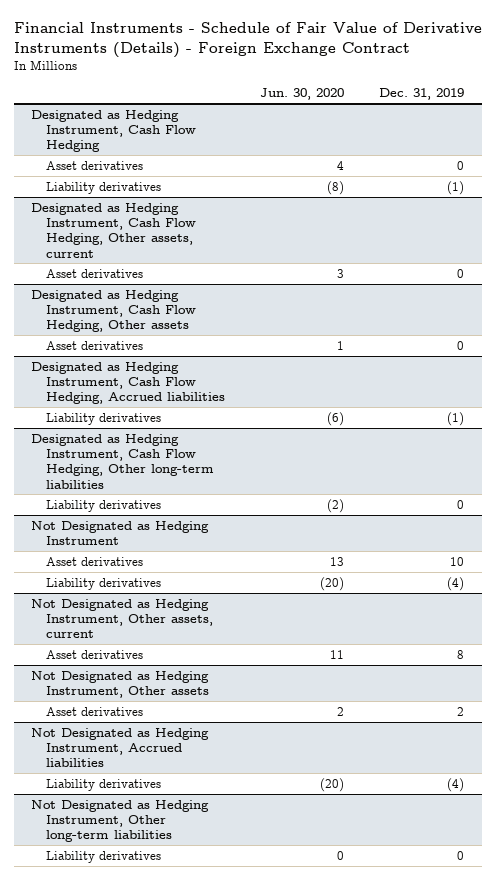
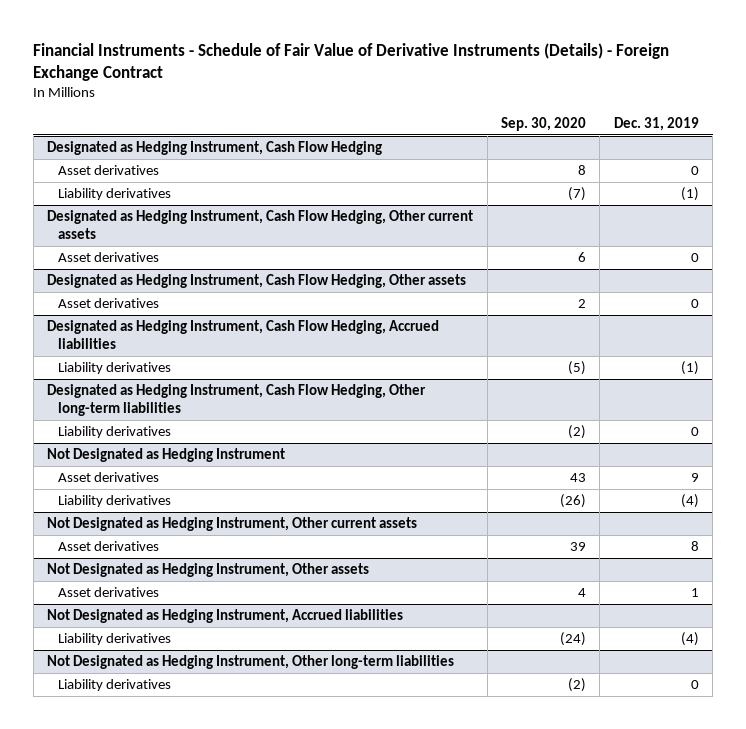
- | Jun. 30, 2020 | Dec. 31, 2019
+ | Sep. 30, 2020 | Dec. 31, 2019
- Designated as Hedging Instrument, Cash Flow Hedging, Other assets, current
+ Designated as Hedging Instrument, Cash Flow Hedging, Other current assets
@ Not Designated as Hedging Instrument
- Asset derivatives | 13 | 10
+ Asset derivatives | 43 | 9
- Not Designated as Hedging Instrument, Other assets, current
+ Not Designated as Hedging Instrument, Other current assets
@ Not Designated as Hedging Instrument, Other assets
- Asset derivatives | 2 | 2
+ Asset derivatives | 4 | 1

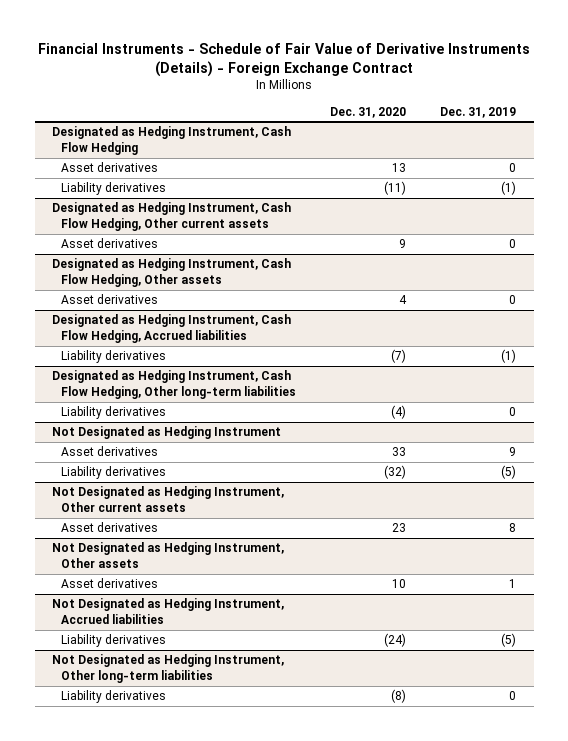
- | Sep. 30, 2020 | Dec. 31, 2019
+ | Dec. 31, 2020 | Dec. 31, 2019
@ Not Designated as Hedging Instrument
- Liability derivatives | (26) | (4)
+ Liability derivatives | (32) | (5)
@ Not Designated as Hedging Instrument, Accrued liabilities
- Liability derivatives | (24) | (4)
+ Liability derivatives | (24) | (5)

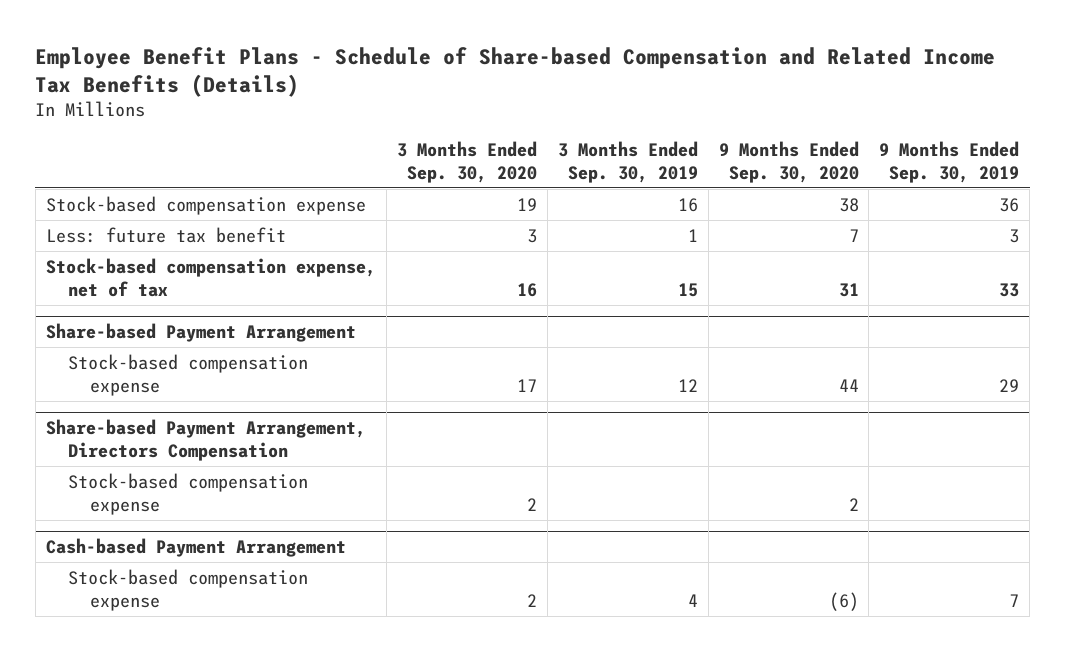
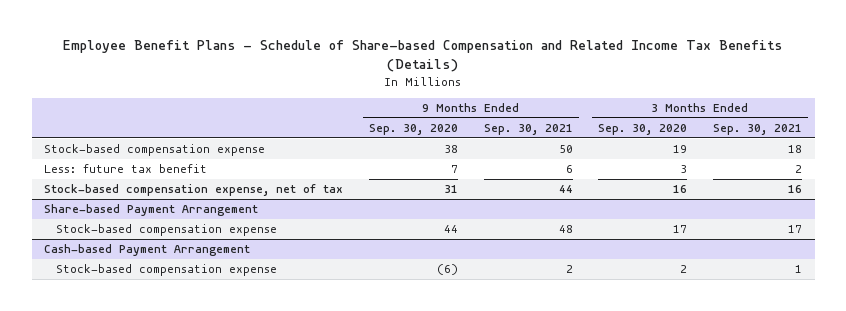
- | 3 Months Ended Sep. 30, 2020 | 3 Months Ended Sep. 30, 2019 | 9 Months Ended Sep. 30, 2020 | 9 Months Ended Sep. 30, 2019
+ | 9 Months Ended Sep. 30, 2020 | 9 Months Ended Sep. 30, 2021 | 3 Months Ended Sep. 30, 2020 | 3 Months Ended Sep. 30, 2021
- Share-based Payment Arrangement, Directors Compensation
- Stock-based compensation expense | 2 | | 2 |

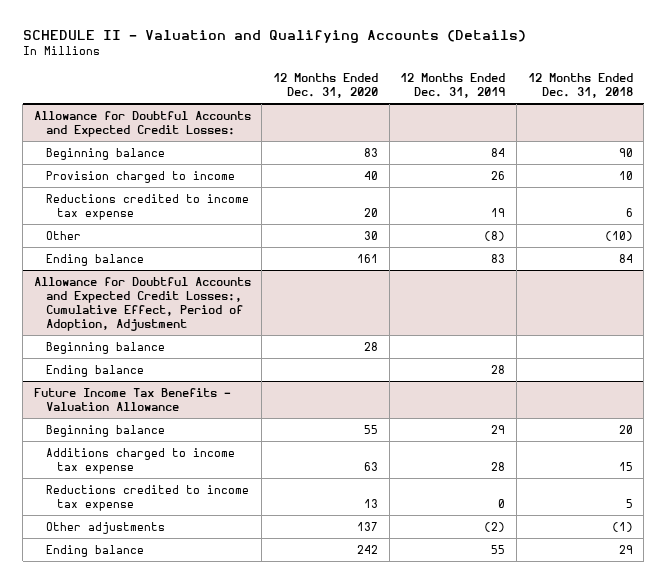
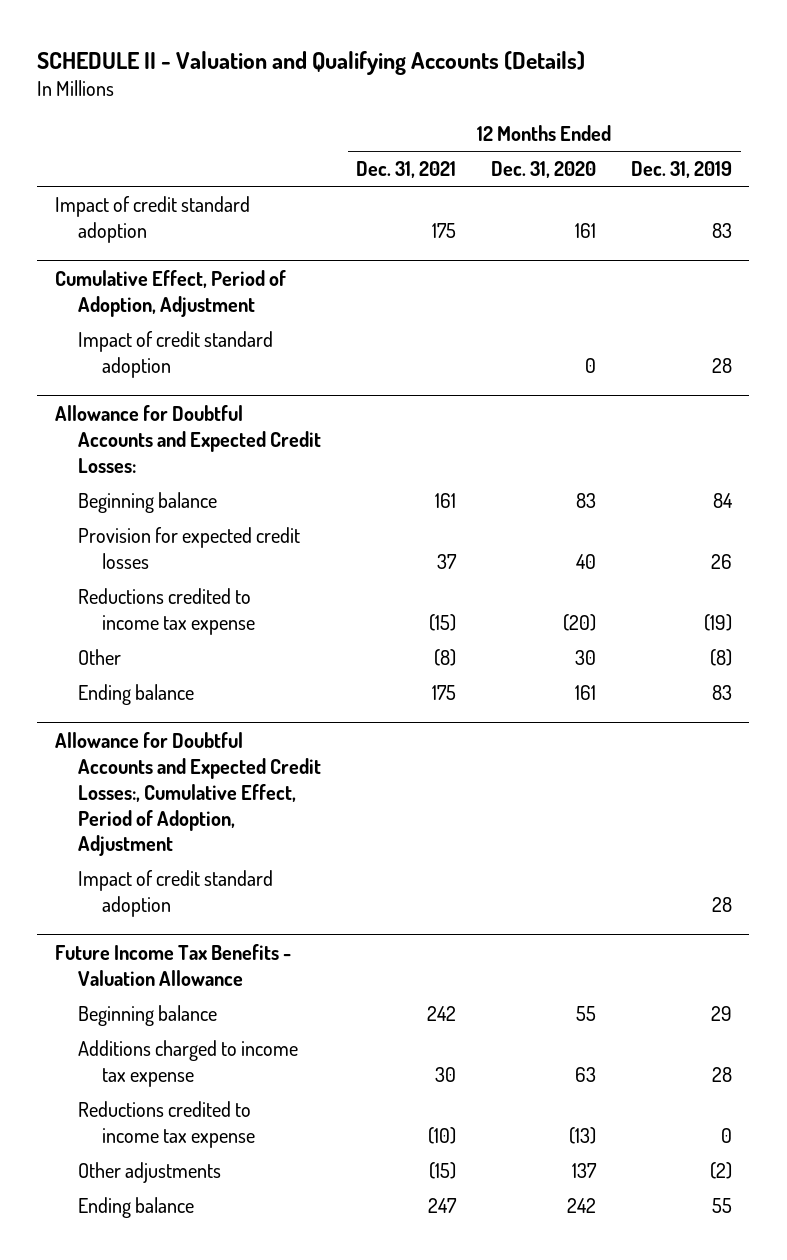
- | 12 Months Ended Dec. 31, 2020 | 12 Months Ended Dec. 31, 2019 | 12 Months Ended Dec. 31, 2018
+ | 12 Months Ended Dec. 31, 2021 | 12 Months Ended Dec. 31, 2020 | 12 Months Ended Dec. 31, 2019
+ Impact of credit standard adoption | 175 | 161 | 83
+ Cumulative Effect, Period of Adoption, Adjustment
+ Impact of credit standard adoption | | 0 | 28
@ Allowance for Doubtful Accounts and Expected Credit Losses:
- Provision charged to income | 40 | 26 | 10
- Reductions credited to income tax expense | 20 | 19 | 6
+ Provision for expected credit losses | 37 | 40 | 26
+ Reductions credited to income tax expense | (15) | (20) | (19)
@ Allowance for Doubtful Accounts and Expected Credit Losses:, Cumulative Effect, Period of Adoption, Adjustment
- Beginning balance | 28 | |
- Ending balance | | 28 |
+ Impact of credit standard adoption | | | 28
@ Future Income Tax Benefits - Valuation Allowance
- Reductions credited to income tax expense | 13 | 0 | 5
+ Reductions credited to income tax expense | (10) | (13) | 0

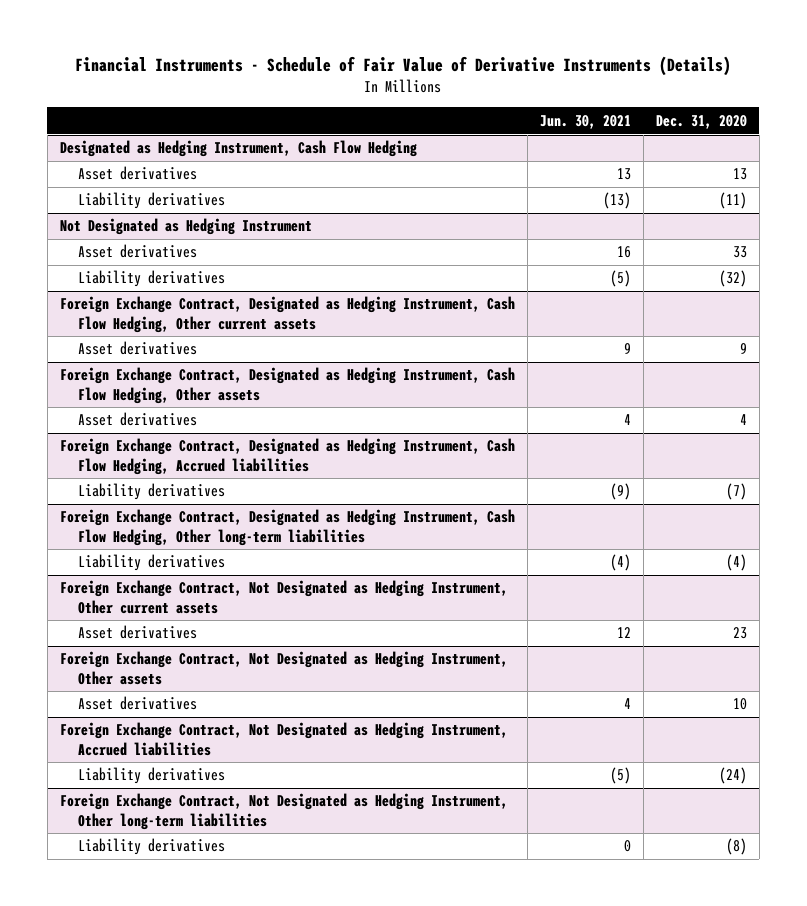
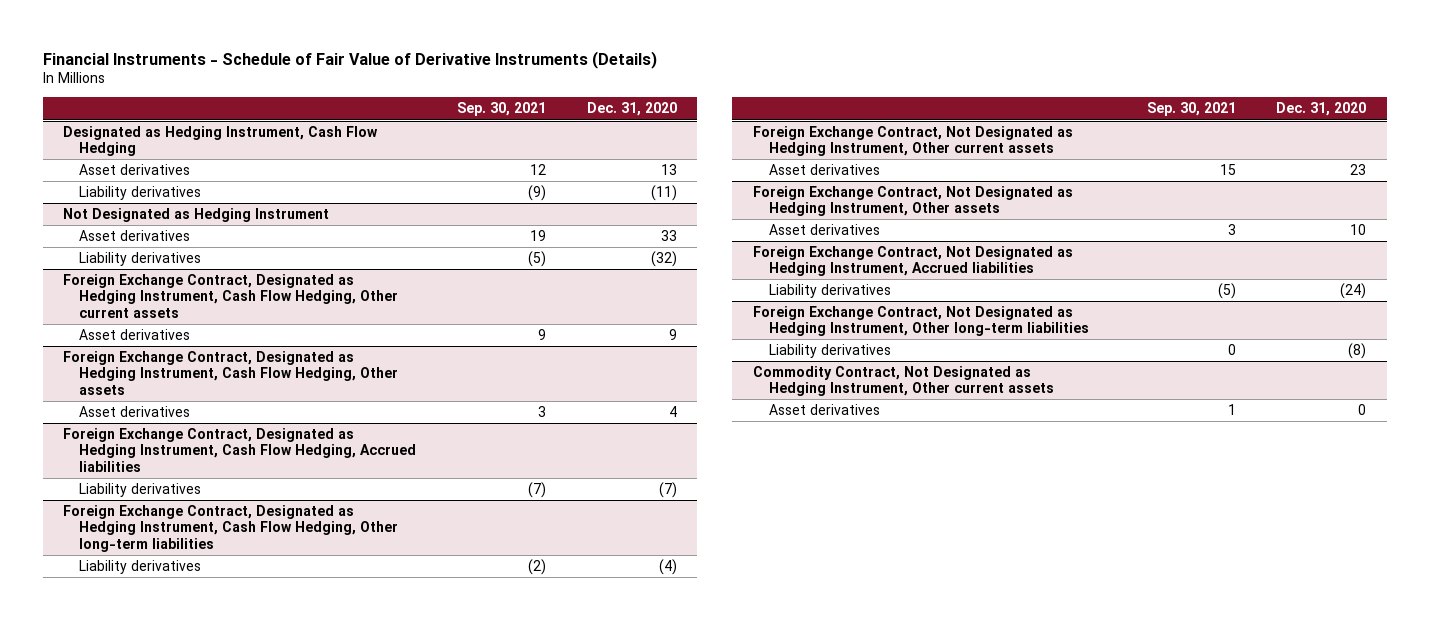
- | Jun. 30, 2021 | Dec. 31, 2020
+ | Sep. 30, 2021 | Dec. 31, 2020
+ Commodity Contract, Not Designated as Hedging Instrument, Other current assets
+ Asset derivatives | 1 | 0

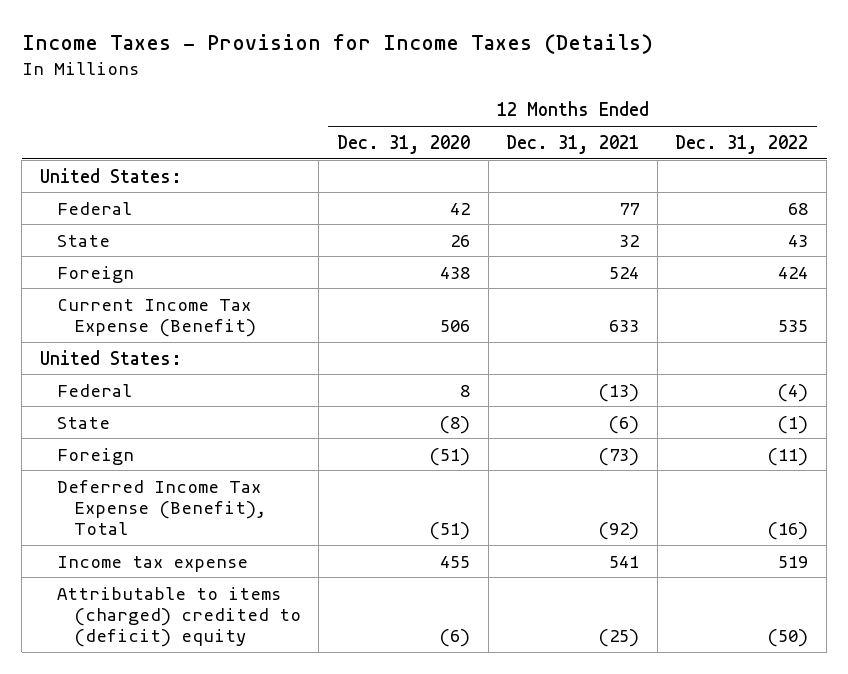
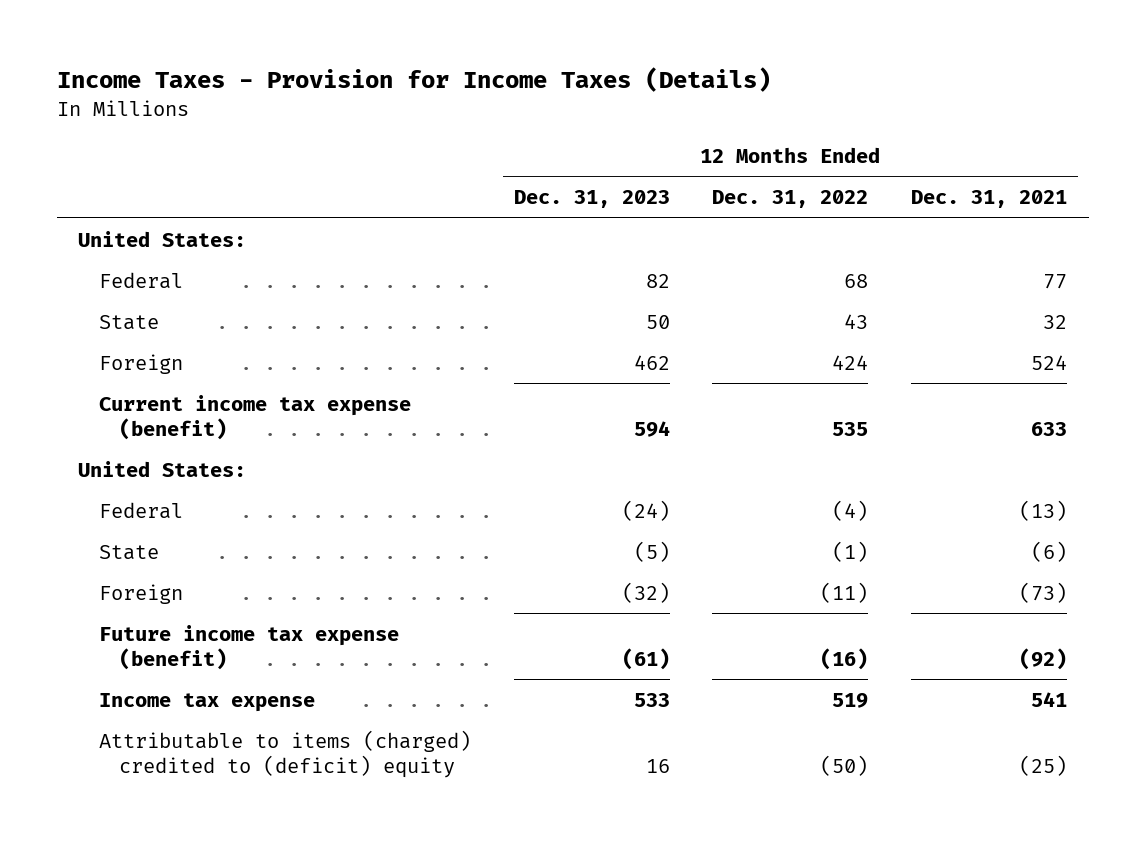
- | 12 Months Ended Dec. 31, 2020 | 12 Months Ended Dec. 31, 2021 | 12 Months Ended Dec. 31, 2022
+ | 12 Months Ended Dec. 31, 2023 | 12 Months Ended Dec. 31, 2022 | 12 Months Ended Dec. 31, 2021
- Current Income Tax Expense (Benefit) | 506 | 633 | 535
+ Current income tax expense (benefit) | 594 | 535 | 633
- Deferred Income Tax Expense (Benefit), Total | (51) | (92) | (16)
+ Future income tax expense (benefit) | (61) | (16) | (92)

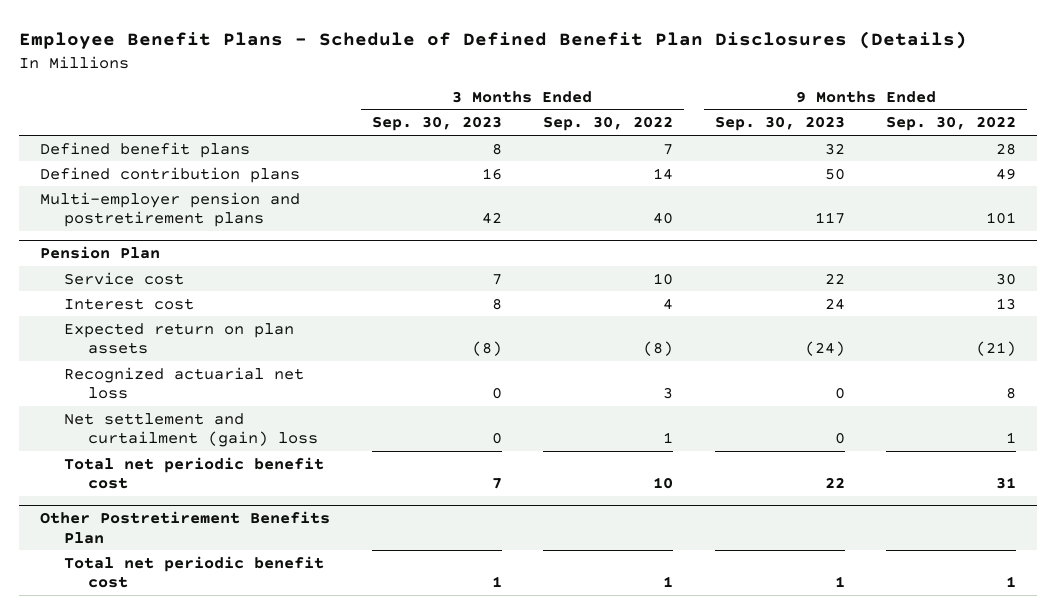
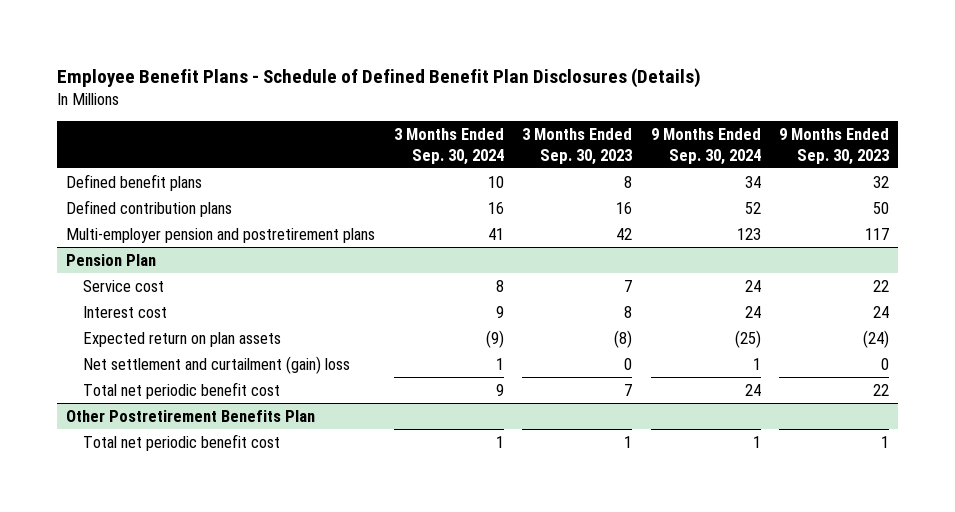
- | 3 Months Ended Sep. 30, 2023 | 3 Months Ended Sep. 30, 2022 | 9 Months Ended Sep. 30, 2023 | 9 Months Ended Sep. 30, 2022
+ | 3 Months Ended Sep. 30, 2024 | 3 Months Ended Sep. 30, 2023 | 9 Months Ended Sep. 30, 2024 | 9 Months Ended Sep. 30, 2023
@ Pension Plan
- Recognized actuarial net loss | 0 | 3 | 0 | 8

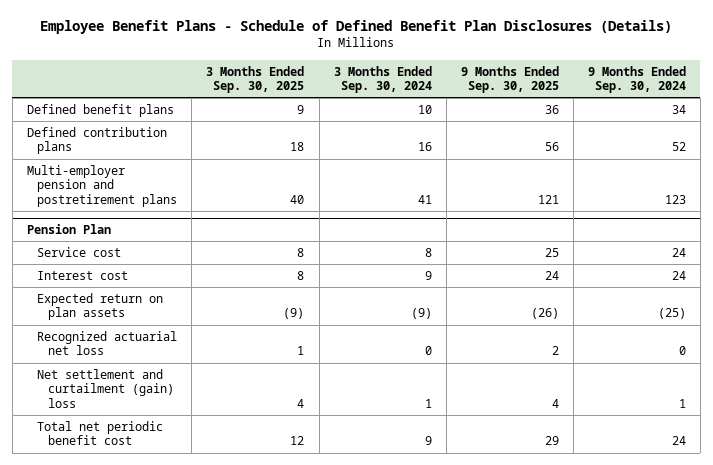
- | 3 Months Ended Sep. 30, 2024 | 3 Months Ended Sep. 30, 2023 | 9 Months Ended Sep. 30, 2024 | 9 Months Ended Sep. 30, 2023
+ | 3 Months Ended Sep. 30, 2025 | 3 Months Ended Sep. 30, 2024 | 9 Months Ended Sep. 30, 2025 | 9 Months Ended Sep. 30, 2024
@ Pension Plan
+ Recognized actuarial net loss | 1 | 0 | 2 | 0
- Other Postretirement Benefits Plan
- Total net periodic benefit cost | 1 | 1 | 1 | 1

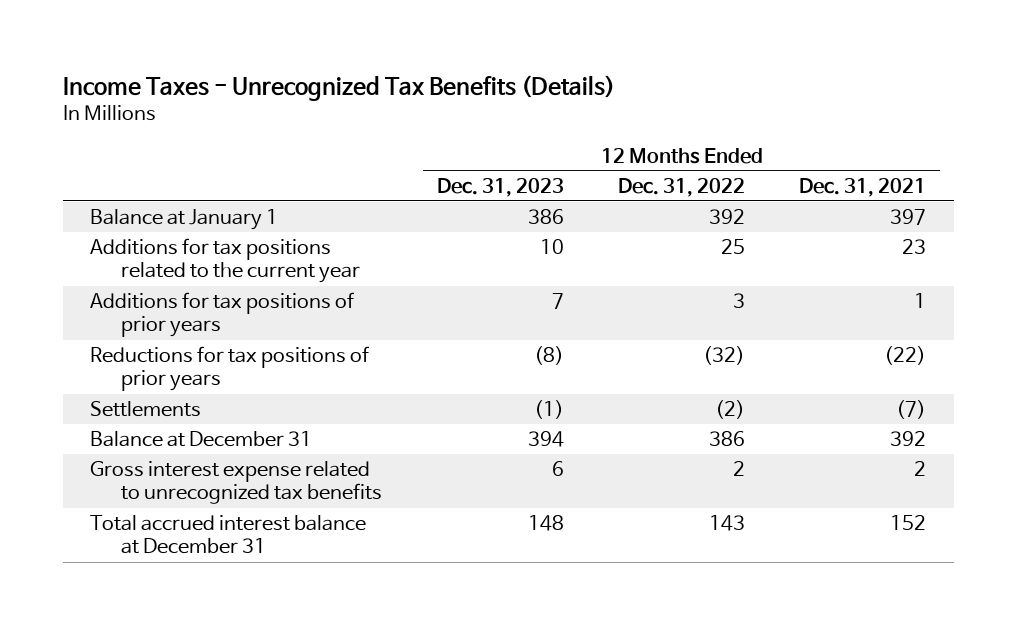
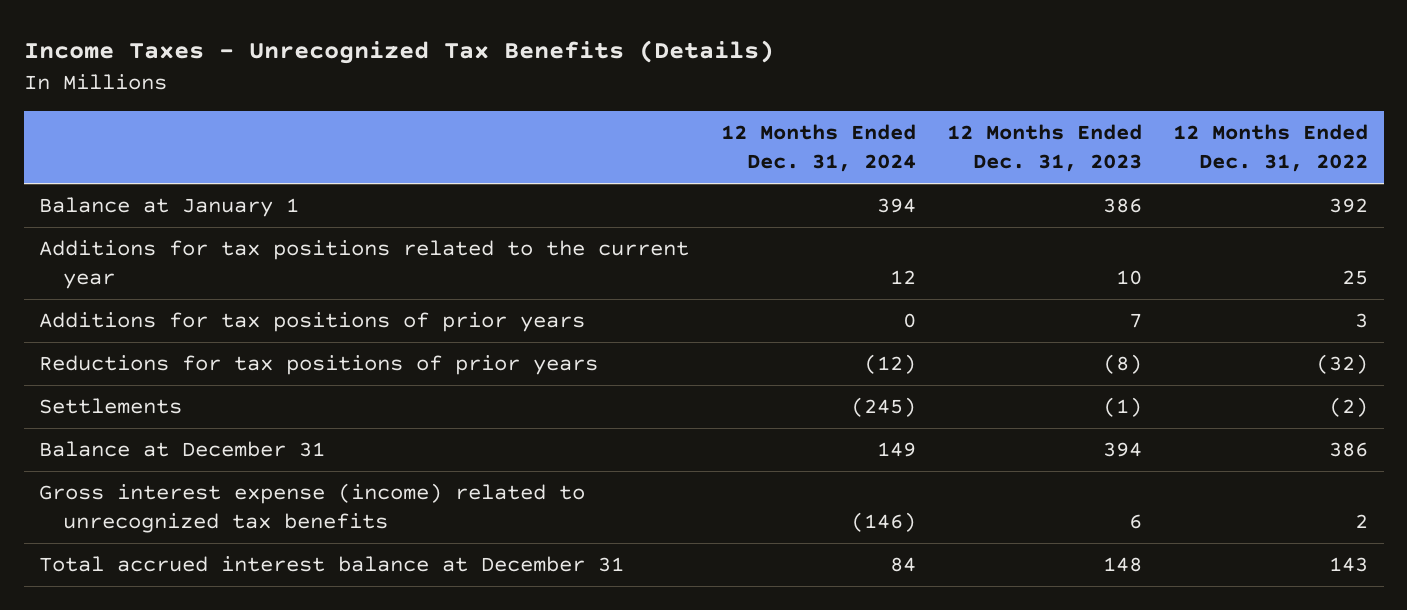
- | 12 Months Ended Dec. 31, 2023 | 12 Months Ended Dec. 31, 2022 | 12 Months Ended Dec. 31, 2021
+ | 12 Months Ended Dec. 31, 2024 | 12 Months Ended Dec. 31, 2023 | 12 Months Ended Dec. 31, 2022
- Gross interest expense related to unrecognized tax benefits | 6 | 2 | 2
+ Gross interest expense (income) related to unrecognized tax benefits | (146) | 6 | 2

